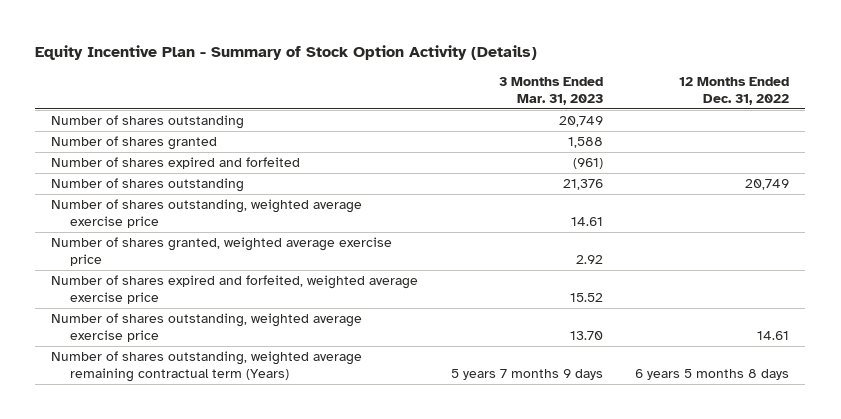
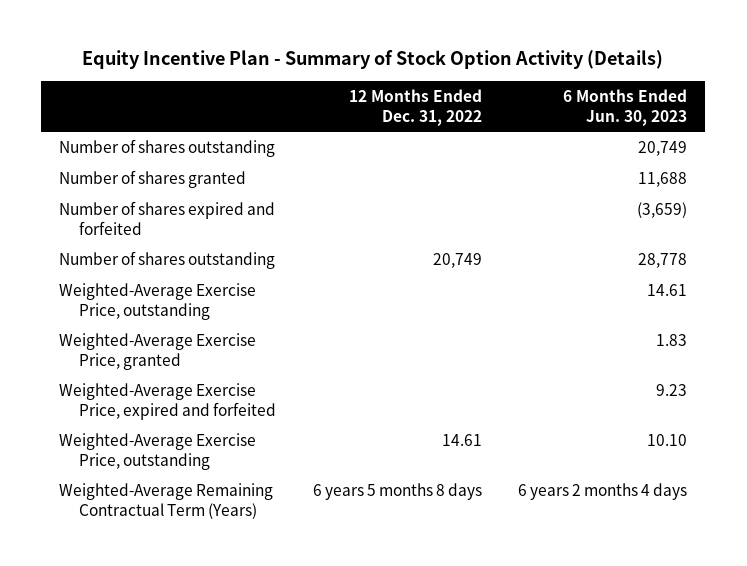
- | 3 Months Ended Mar. 31, 2023 | 12 Months Ended Dec. 31, 2022
+ | 12 Months Ended Dec. 31, 2022 | 6 Months Ended Jun. 30, 2023
- Number of shares outstanding, weighted average exercise price | 14.61 |
- Number of shares granted, weighted average exercise price | 2.92 |
- Number of shares expired and forfeited, weighted average exercise price | 15.52 |
- Number of shares outstanding, weighted average exercise price | 13.70 | 14.61
- Number of shares outstanding, weighted average remaining contractual term (Years) | 5 years 7 months 9 days | 6 years 5 months 8 days
+ Weighted-Average Exercise Price, outstanding | | 14.61
+ Weighted-Average Exercise Price, granted | | 1.83
+ Weighted-Average Exercise Price, expired and forfeited | | 9.23
+ Weighted-Average Exercise Price, outstanding | 14.61 | 10.10
+ Weighted-Average Remaining Contractual Term (Years) | 6 years 5 months 8 days | 6 years 2 months 4 days

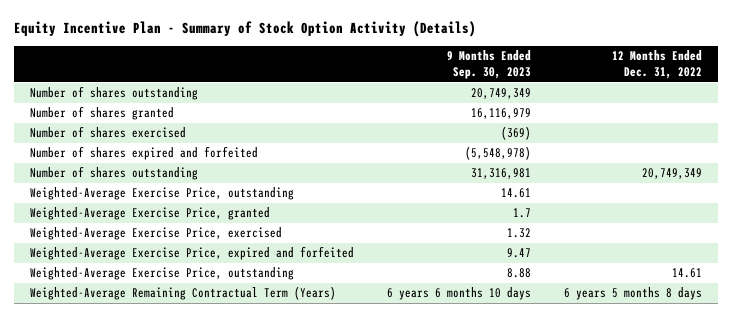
- | 12 Months Ended Dec. 31, 2022 | 6 Months Ended Jun. 30, 2023
+ | 9 Months Ended Sep. 30, 2023 | 12 Months Ended Dec. 31, 2022
+ Number of shares exercised | (369) |
- Number of shares outstanding | 20,749 | 28,778
+ Number of shares outstanding | 31,316,981 | 20,749,349
+ Weighted-Average Exercise Price, exercised | 1.32 |

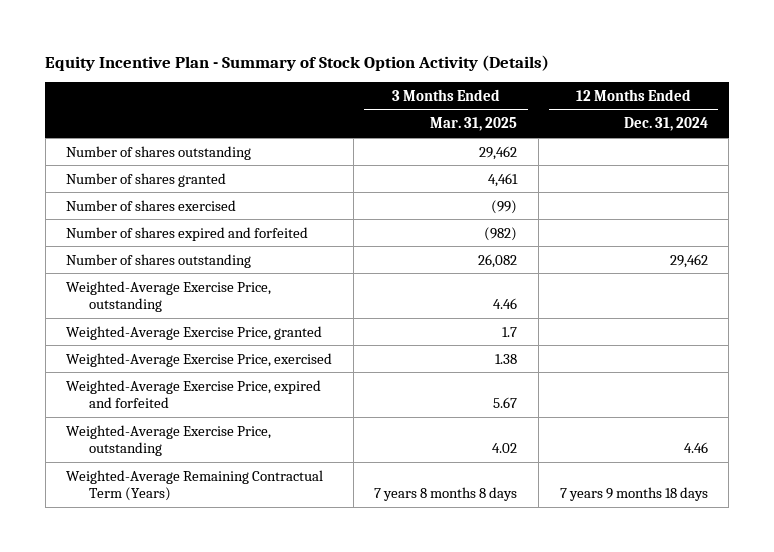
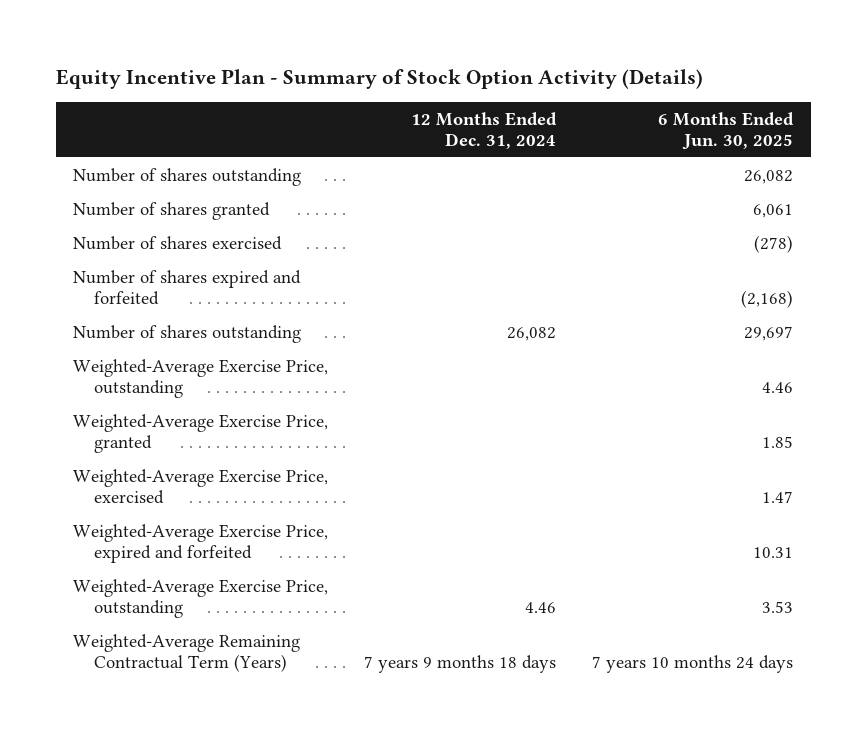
- | 3 Months Ended Mar. 31, 2025 | 12 Months Ended Dec. 31, 2024
+ | 12 Months Ended Dec. 31, 2024 | 6 Months Ended Jun. 30, 2025
- Number of shares outstanding | 26,082 | 29,462
+ Number of shares outstanding | 26,082 | 29,697

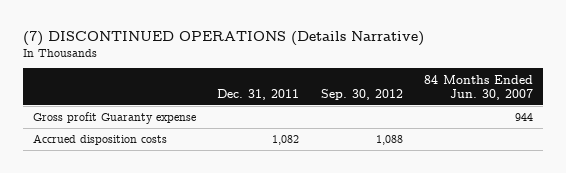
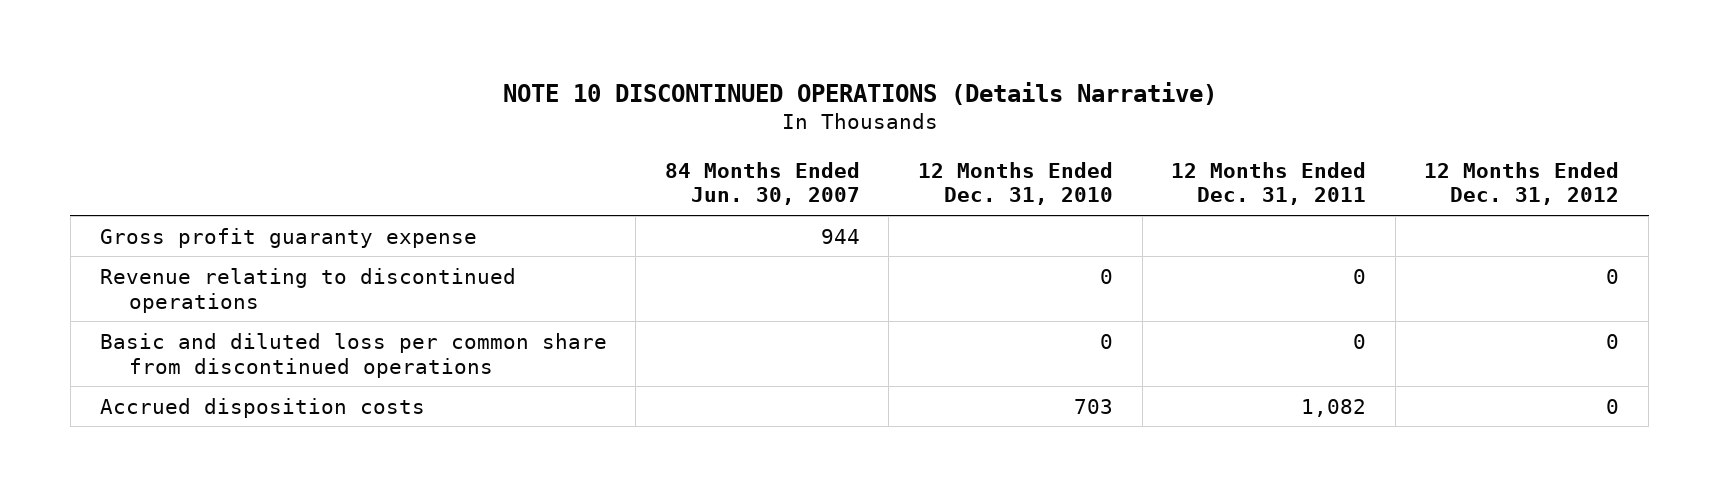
- (7) DISCONTINUED OPERATIONS (Details Narrative)
+ NOTE 10 DISCONTINUED OPERATIONS (Details Narrative)
- | Dec. 31, 2011 | Sep. 30, 2012 | 84 Months Ended Jun. 30, 2007
+ | 84 Months Ended Jun. 30, 2007 | 12 Months Ended Dec. 31, 2010 | 12 Months Ended Dec. 31, 2011 | 12 Months Ended Dec. 31, 2012
- Gross profit Guaranty expense | | | 944
+ Gross profit guaranty expense | 944 | | |
+ Revenue relating to discontinued operations | | 0 | 0 | 0
+ Basic and diluted loss per common share from discontinued operations | | 0 | 0 | 0

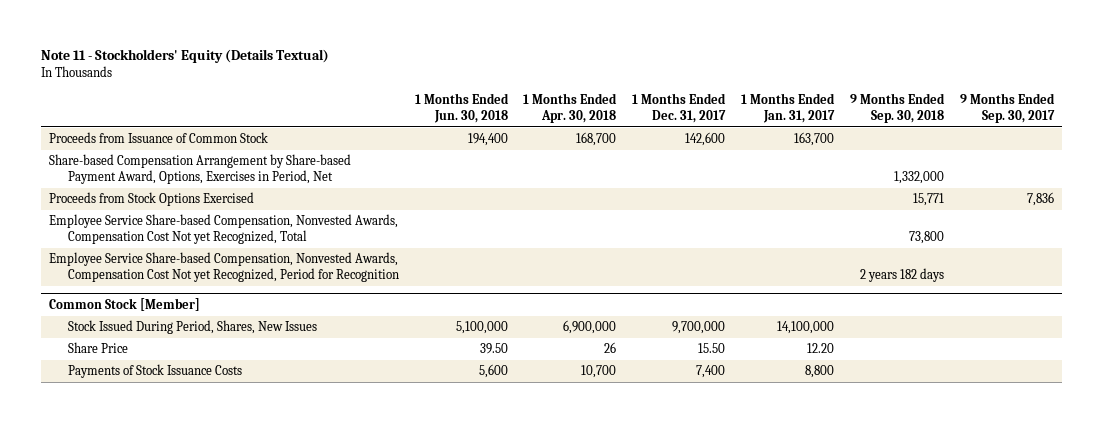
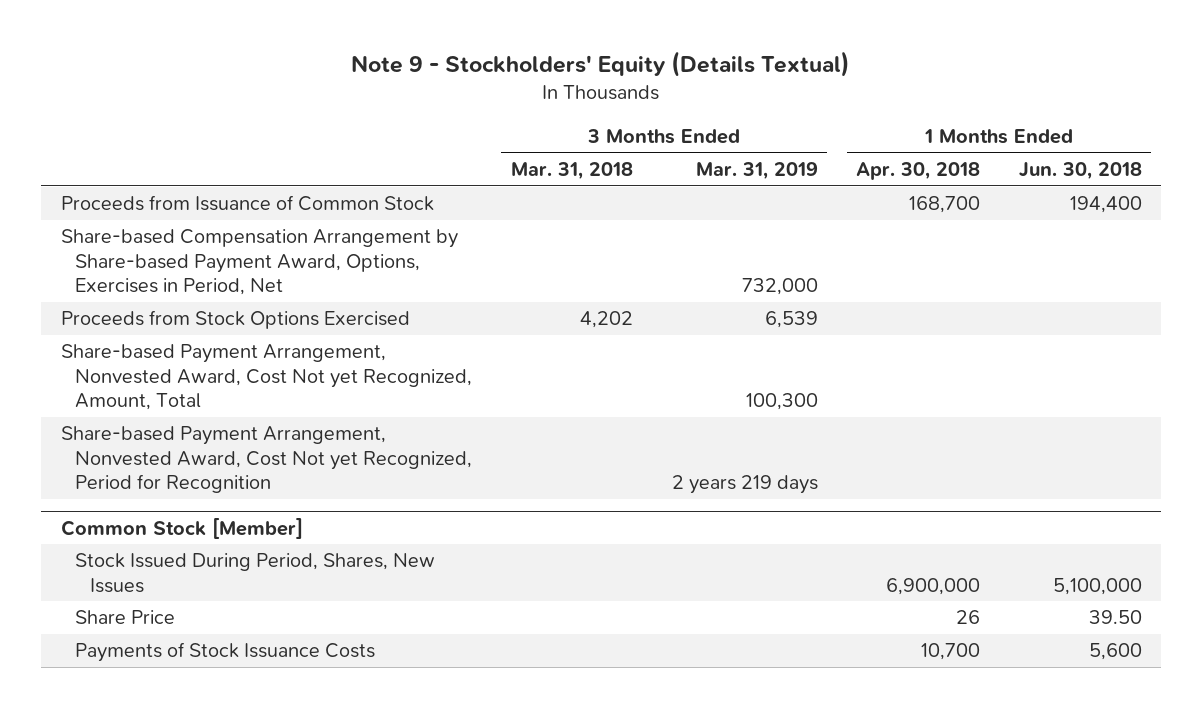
- Note 11 - Stockholders' Equity (Details Textual)
+ Note 9 - Stockholders' Equity (Details Textual)
- | 1 Months Ended Jun. 30, 2018 | 1 Months Ended Apr. 30, 2018 | 1 Months Ended Dec. 31, 2017 | 1 Months Ended Jan. 31, 2017 | 9 Months Ended Sep. 30, 2018 | 9 Months Ended Sep. 30, 2017
+ | 3 Months Ended Mar. 31, 2018 | 3 Months Ended Mar. 31, 2019 | 1 Months Ended Apr. 30, 2018 | 1 Months Ended Jun. 30, 2018
- Employee Service Share-based Compensation, Nonvested Awards, Compensation Cost Not yet Recognized, Total | | | | | 73,800 |
- Employee Service Share-based Compensation, Nonvested Awards, Compensation Cost Not yet Recognized, Period for Recognition | | | | | 2 years 182 days |
+ Share-based Payment Arrangement, Nonvested Award, Cost Not yet Recognized, Amount, Total | | 100,300 | |
+ Share-based Payment Arrangement, Nonvested Award, Cost Not yet Recognized, Period for Recognition | | 2 years 219 days | |

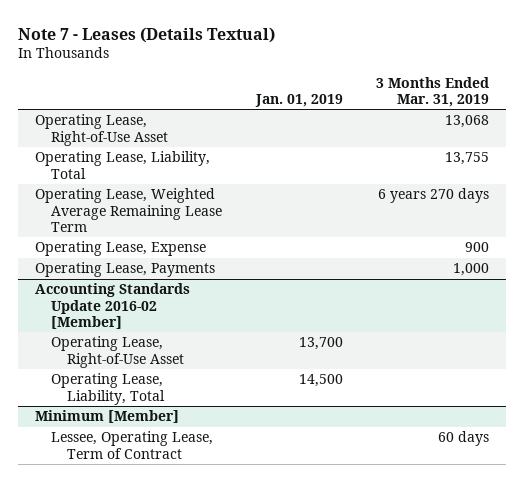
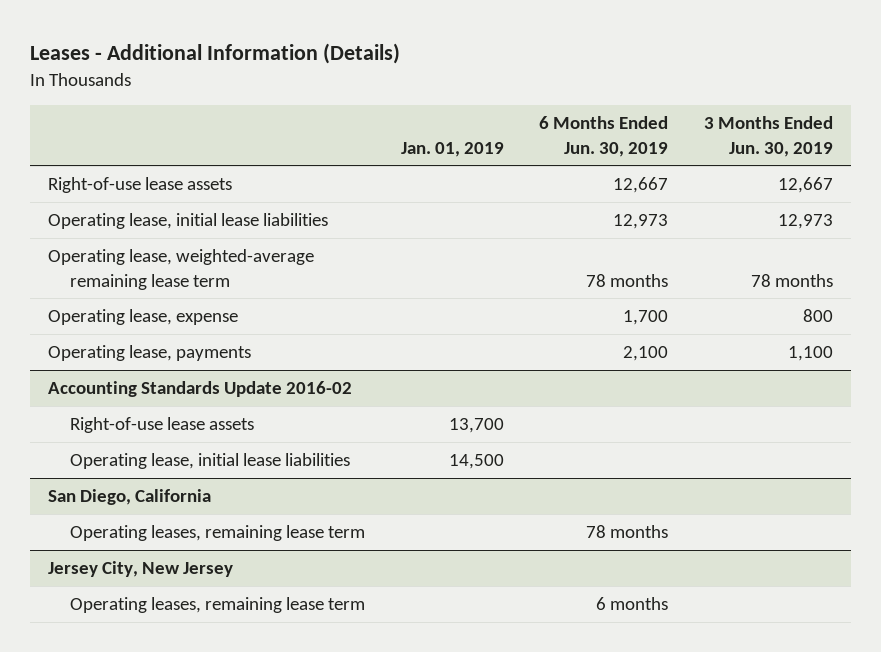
- Note 7 - Leases (Details Textual)
+ Leases - Additional Information (Details)
- | Jan. 01, 2019 | 3 Months Ended Mar. 31, 2019
+ | Jan. 01, 2019 | 6 Months Ended Jun. 30, 2019 | 3 Months Ended Jun. 30, 2019
- Operating Lease, Right-of-Use Asset | | 13,068
- Operating Lease, Liability, Total | | 13,755
- Operating Lease, Weighted Average Remaining Lease Term | | 6 years 270 days
- Operating Lease, Expense | | 900
- Operating Lease, Payments | | 1,000
- Accounting Standards Update 2016-02 [Member]
- Operating Lease, Right-of-Use Asset | 13,700 |
- Operating Lease, Liability, Total | 14,500 |
- Minimum [Member]
- Lessee, Operating Lease, Term of Contract | | 60 days
+ Right-of-use lease assets | | 12,667 | 12,667
+ Operating lease, initial lease liabilities | | 12,973 | 12,973
+ Operating lease, weighted-average remaining lease term | | 78 months | 78 months
+ Operating lease, expense | | 1,700 | 800
+ Operating lease, payments | | 2,100 | 1,100
+ Accounting Standards Update 2016-02
+ Right-of-use lease assets | 13,700 | |
+ Operating lease, initial lease liabilities | 14,500 | |
+ San Diego, California
+ Operating leases, remaining lease term | | 78 months |
+ Jersey City, New Jersey
+ Operating leases, remaining lease term | | 6 months |

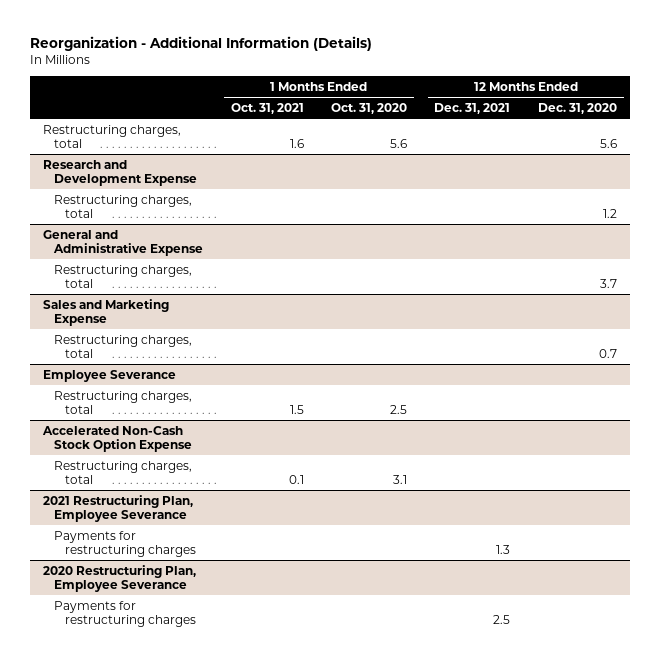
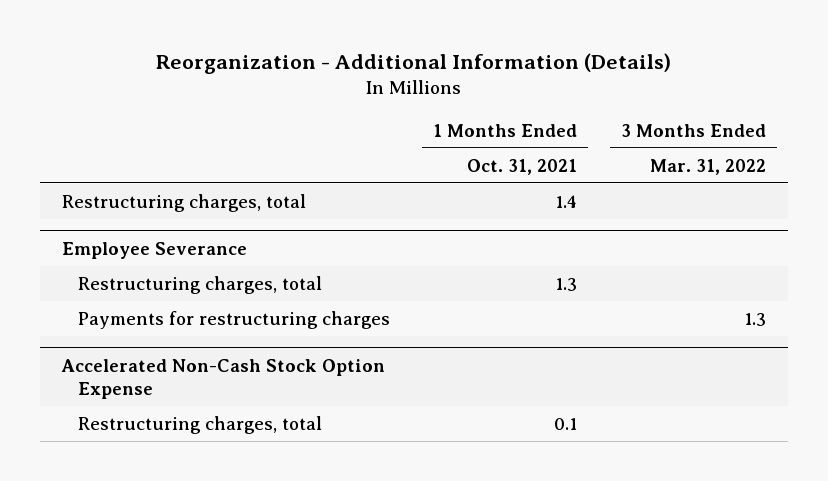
- | 1 Months Ended Oct. 31, 2021 | 1 Months Ended Oct. 31, 2020 | 12 Months Ended Dec. 31, 2021 | 12 Months Ended Dec. 31, 2020
+ | 1 Months Ended Oct. 31, 2021 | 3 Months Ended Mar. 31, 2022
- Restructuring charges, total | 1.6 | 5.6 | | 5.6
- Research and Development Expense
- Restructuring charges, total | | | | 1.2
- General and Administrative Expense
- Restructuring charges, total | | | | 3.7
- Sales and Marketing Expense
- Restructuring charges, total | | | | 0.7
+ Restructuring charges, total | 1.4 |
@ Employee Severance
- Restructuring charges, total | 1.5 | 2.5 | |
+ Restructuring charges, total | 1.3 |
+ Payments for restructuring charges | | 1.3
- 2021 Restructuring Plan, Employee Severance
- Payments for restructuring charges | | | 1.3 |
- 2020 Restructuring Plan, Employee Severance
- Payments for restructuring charges | | | 2.5 |

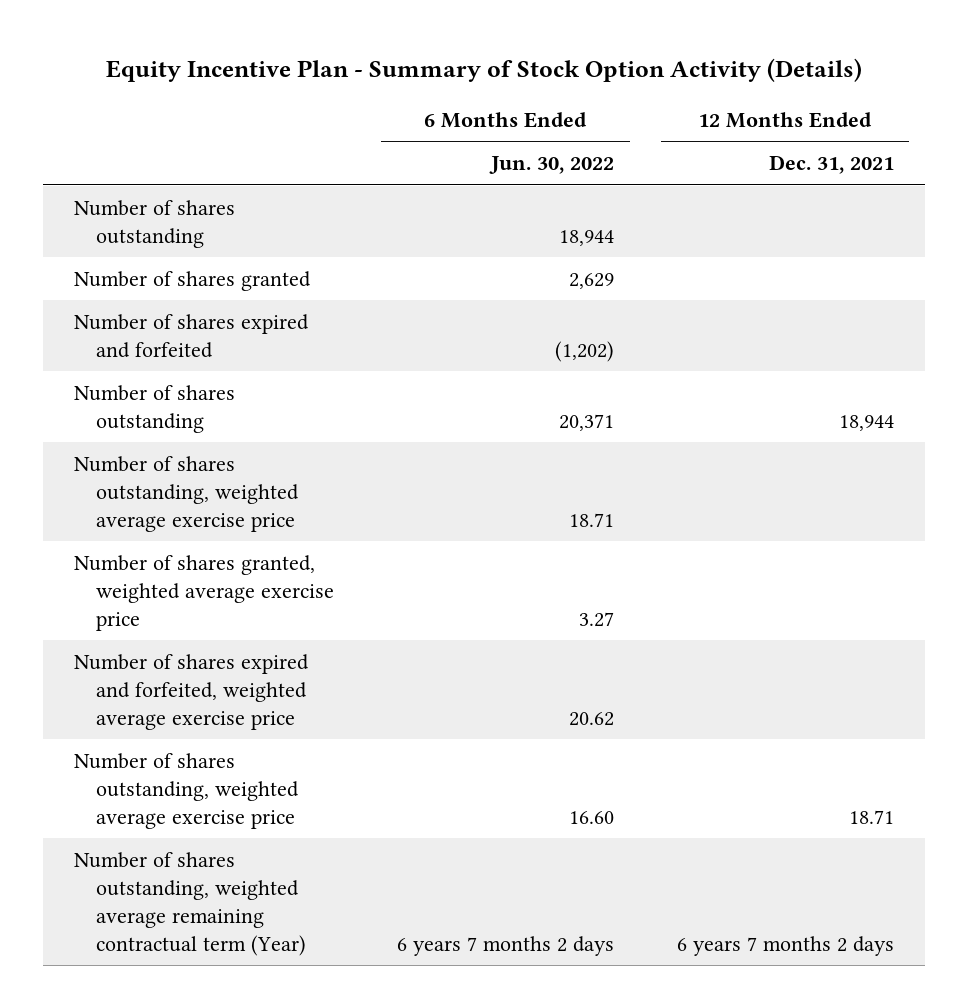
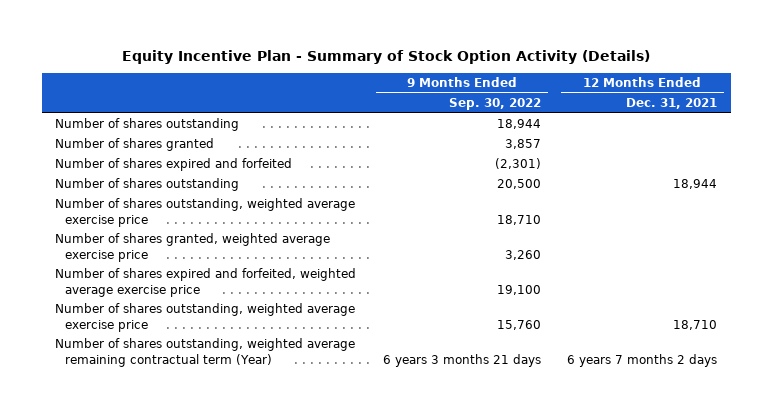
- | 6 Months Ended Jun. 30, 2022 | 12 Months Ended Dec. 31, 2021
+ | 9 Months Ended Sep. 30, 2022 | 12 Months Ended Dec. 31, 2021
- Number of shares outstanding, weighted average exercise price | 16.60 | 18.71
+ Number of shares outstanding, weighted average exercise price | 15,760 | 18,710

